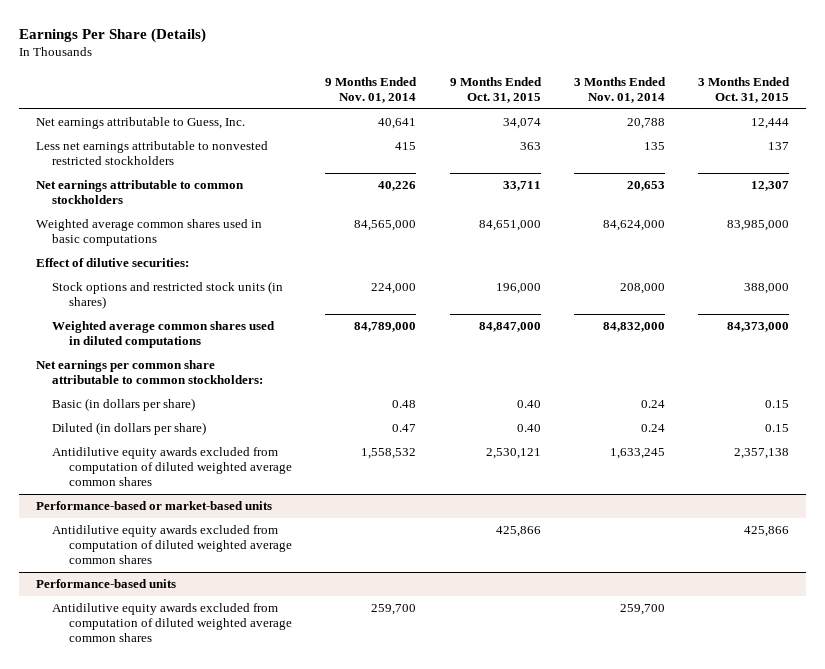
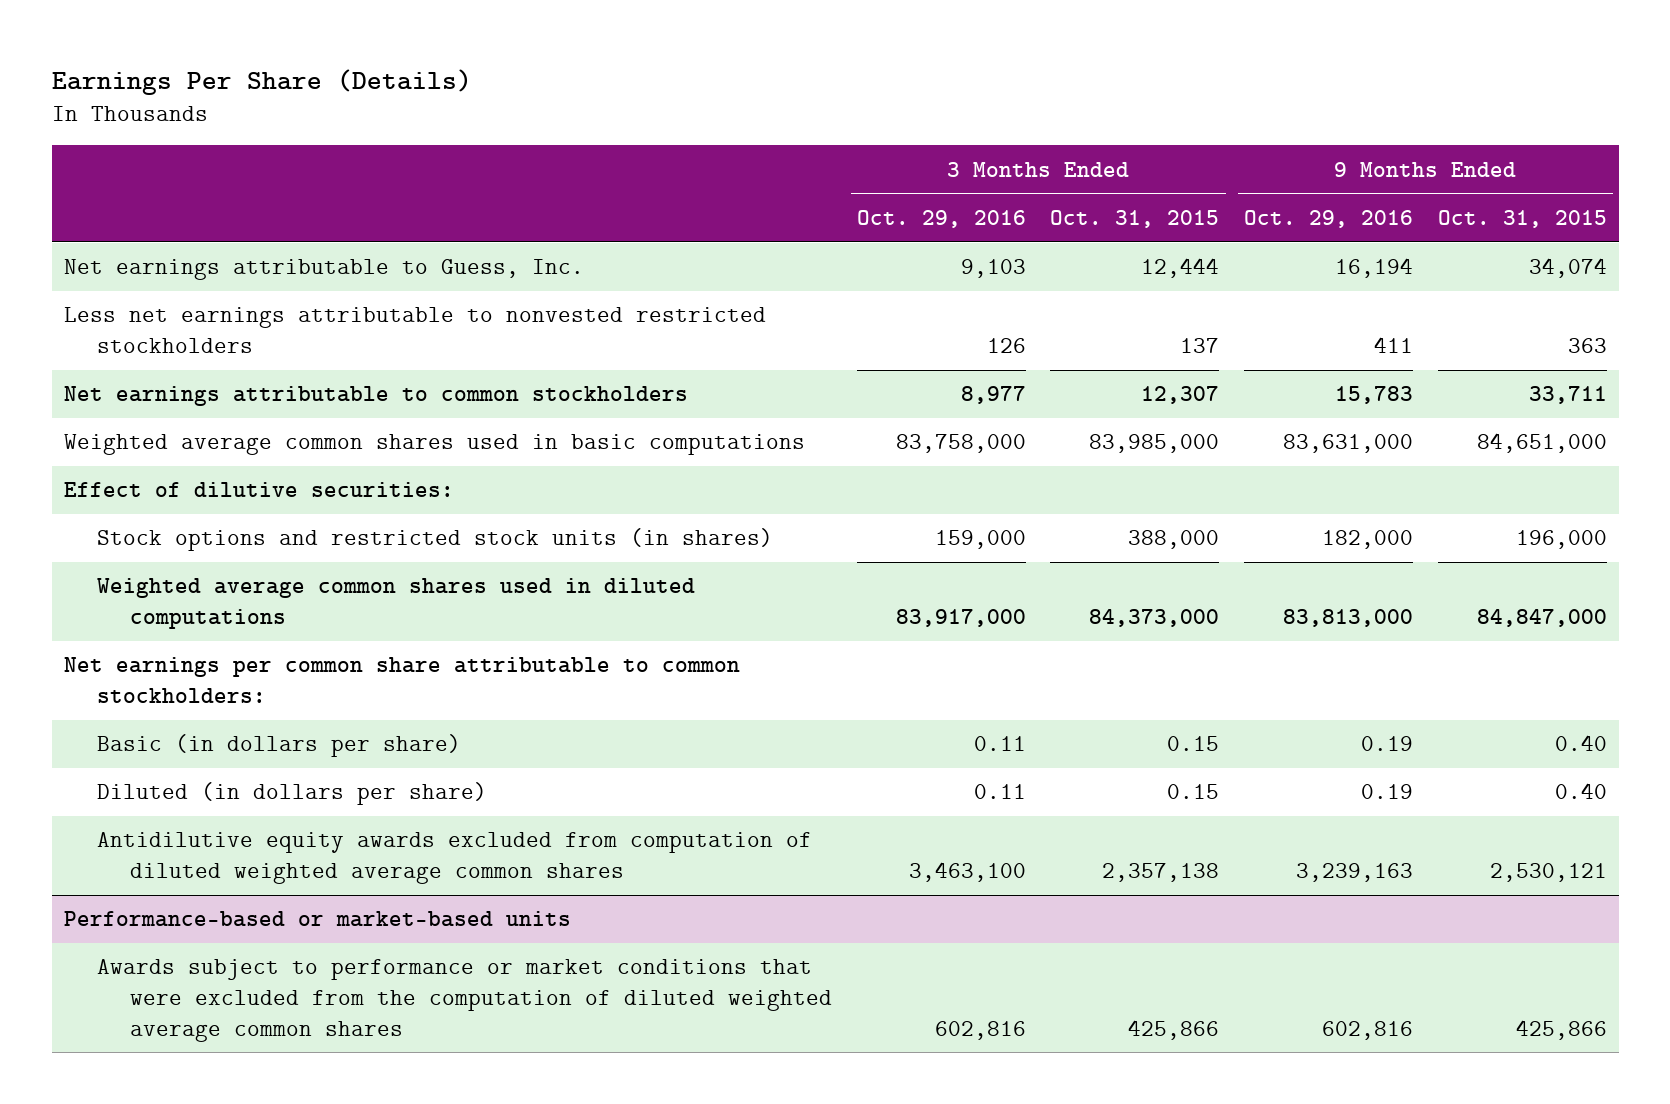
- | 9 Months Ended Nov. 01, 2014 | 9 Months Ended Oct. 31, 2015 | 3 Months Ended Nov. 01, 2014 | 3 Months Ended Oct. 31, 2015
+ | 3 Months Ended Oct. 29, 2016 | 3 Months Ended Oct. 31, 2015 | 9 Months Ended Oct. 29, 2016 | 9 Months Ended Oct. 31, 2015
@ Performance-based or market-based units
- Antidilutive equity awards excluded from computation of diluted weighted average common shares | | 425,866 | | 425,866
- Performance-based units
- Antidilutive equity awards excluded from computation of diluted weighted average common shares | 259,700 | | 259,700 |
@ Performance-based or market-based units
+ Awards subject to performance or market conditions that were excluded from the computation of diluted weighted average common shares | 602,816 | 425,866 | 602,816 | 425,866

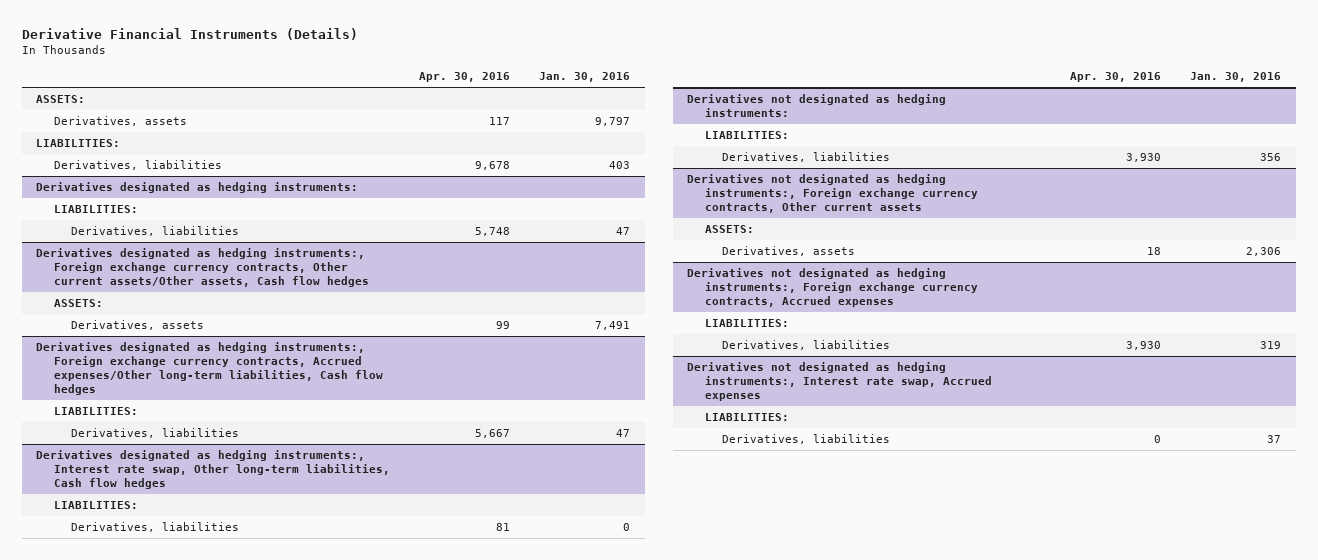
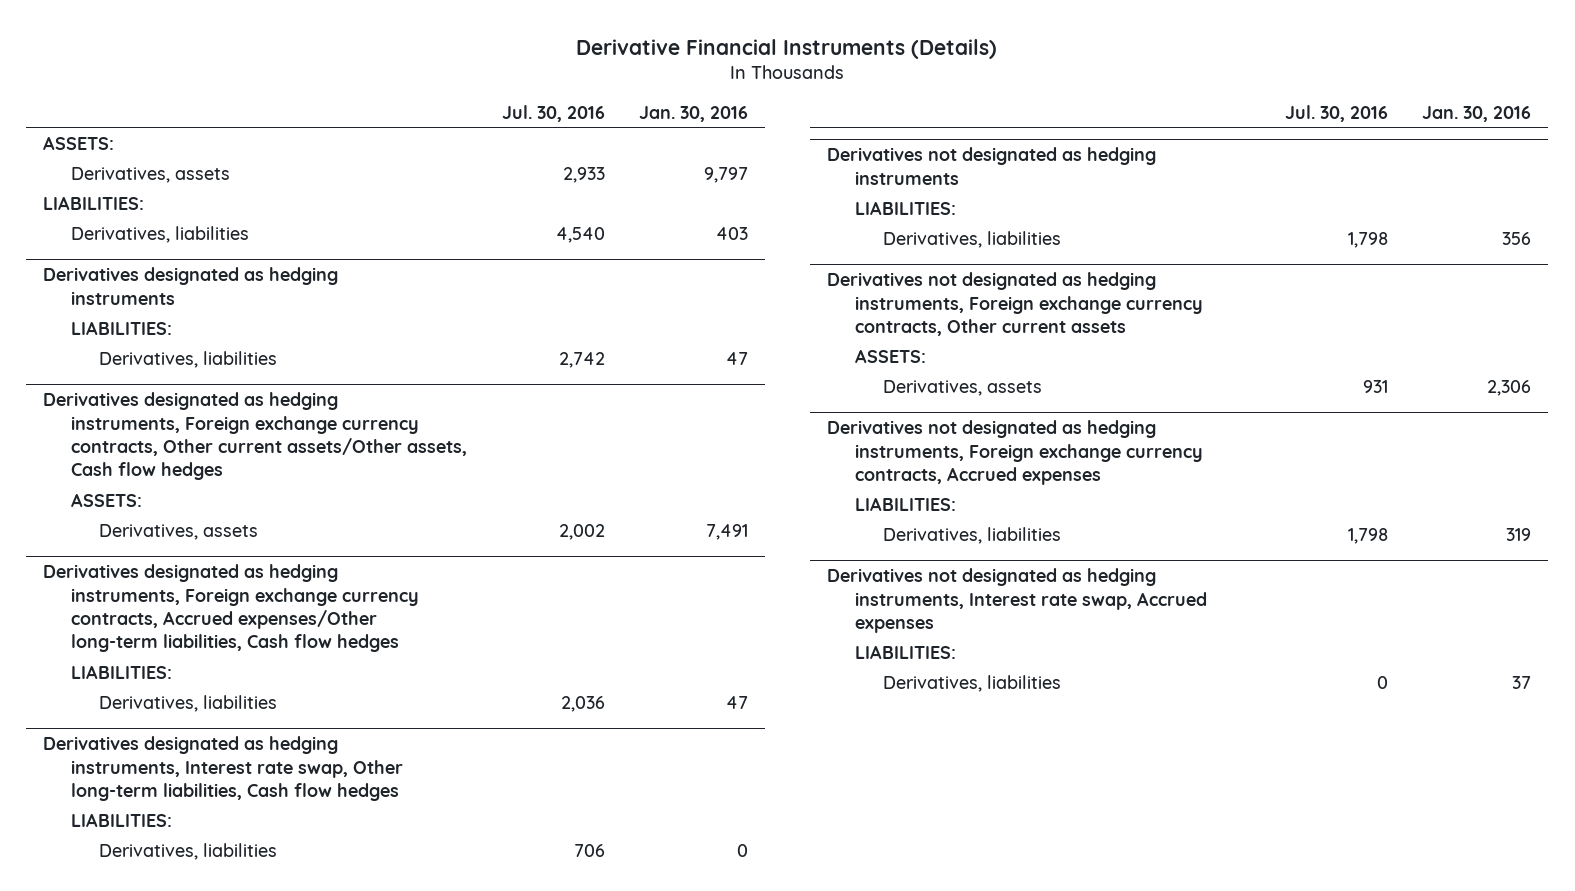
- | Apr. 30, 2016 | Jan. 30, 2016
+ | Jul. 30, 2016 | Jan. 30, 2016
- Derivatives designated as hedging instruments:
+ Derivatives designated as hedging instruments
- Derivatives designated as hedging instruments:, Foreign exchange currency contracts, Other current assets/Other assets, Cash flow hedges
+ Derivatives designated as hedging instruments, Foreign exchange currency contracts, Other current assets/Other assets, Cash flow hedges
- Derivatives designated as hedging instruments:, Foreign exchange currency contracts, Accrued expenses/Other long-term liabilities, Cash flow hedges
+ Derivatives designated as hedging instruments, Foreign exchange currency contracts, Accrued expenses/Other long-term liabilities, Cash flow hedges
- Derivatives designated as hedging instruments:, Interest rate swap, Other long-term liabilities, Cash flow hedges
+ Derivatives designated as hedging instruments, Interest rate swap, Other long-term liabilities, Cash flow hedges
- Derivatives not designated as hedging instruments:
+ Derivatives not designated as hedging instruments
- Derivatives not designated as hedging instruments:, Foreign exchange currency contracts, Other current assets
+ Derivatives not designated as hedging instruments, Foreign exchange currency contracts, Other current assets
- Derivatives not designated as hedging instruments:, Foreign exchange currency contracts, Accrued expenses
+ Derivatives not designated as hedging instruments, Foreign exchange currency contracts, Accrued expenses
- Derivatives not designated as hedging instruments:, Interest rate swap, Accrued expenses
+ Derivatives not designated as hedging instruments, Interest rate swap, Accrued expenses

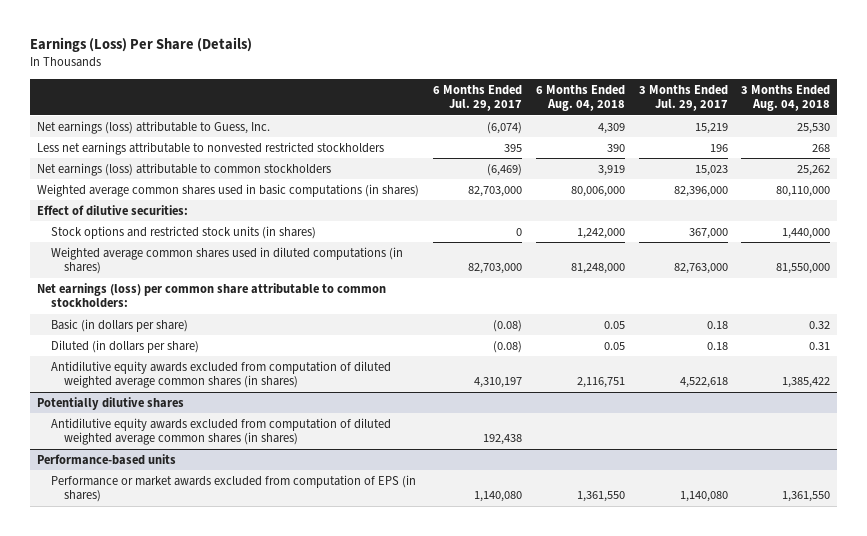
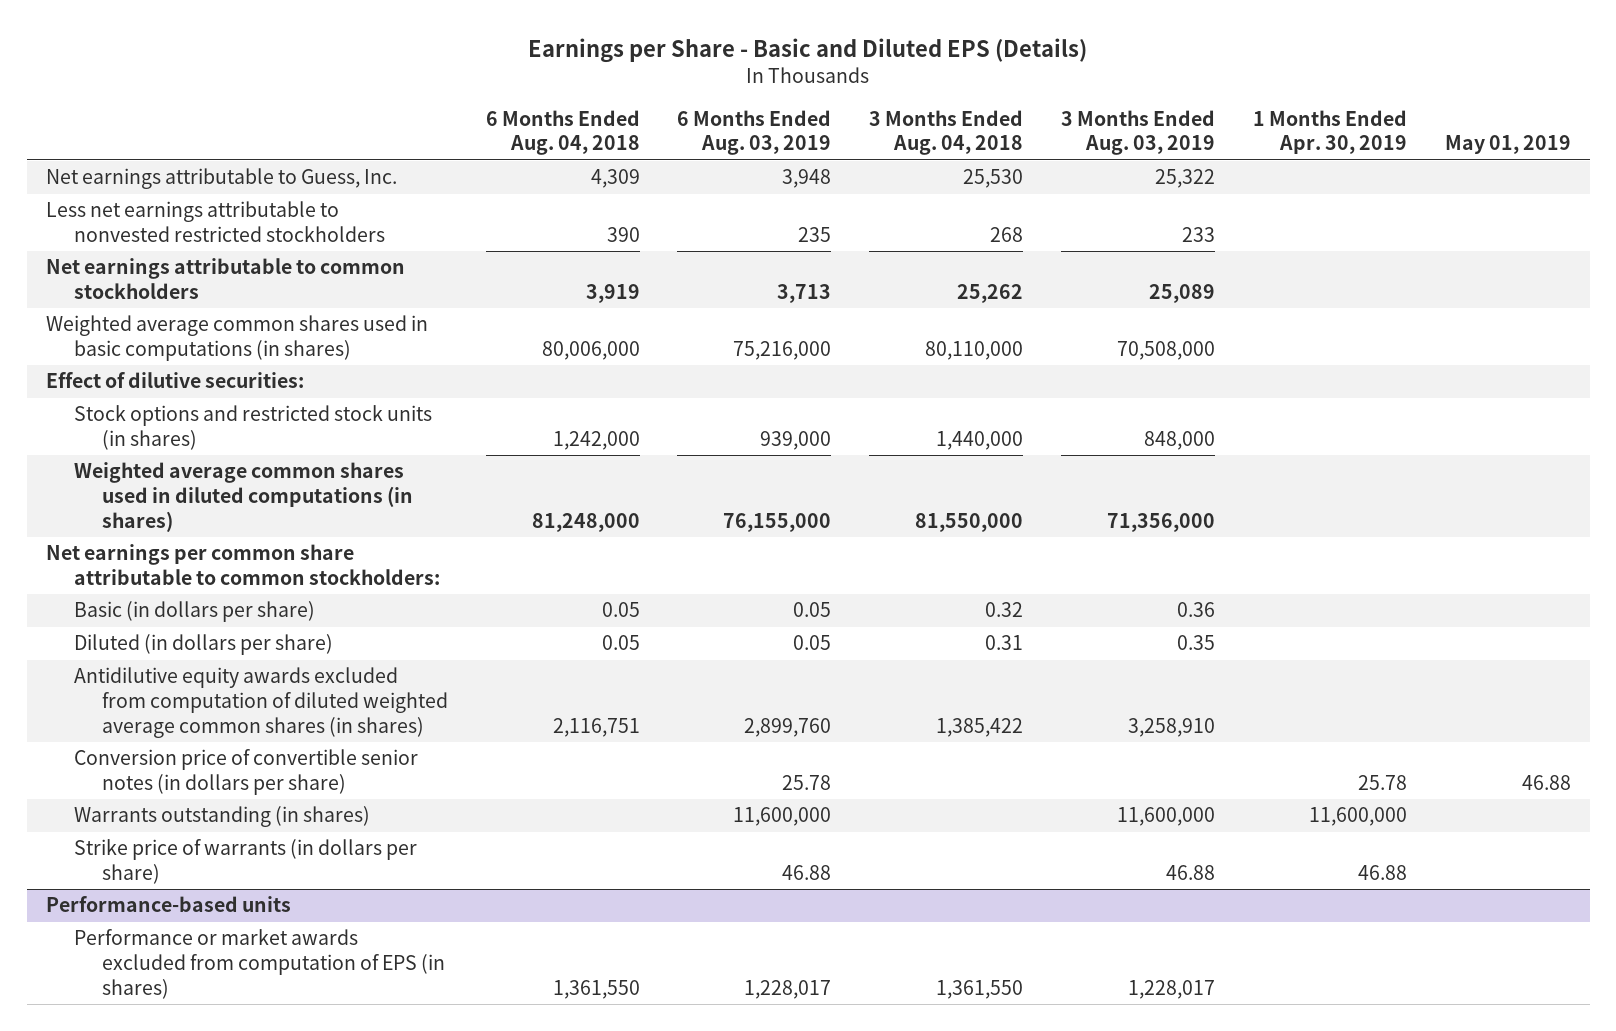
- Earnings (Loss) Per Share (Details)
+ Earnings per Share - Basic and Diluted EPS (Details)
- | 6 Months Ended Jul. 29, 2017 | 6 Months Ended Aug. 04, 2018 | 3 Months Ended Jul. 29, 2017 | 3 Months Ended Aug. 04, 2018
+ | 6 Months Ended Aug. 04, 2018 | 6 Months Ended Aug. 03, 2019 | 3 Months Ended Aug. 04, 2018 | 3 Months Ended Aug. 03, 2019 | 1 Months Ended Apr. 30, 2019 | May 01, 2019
- Net earnings (loss) attributable to Guess, Inc. | (6,074) | 4,309 | 15,219 | 25,530
+ Net earnings attributable to Guess, Inc. | 4,309 | 3,948 | 25,530 | 25,322 | |
- Net earnings (loss) attributable to common stockholders | (6,469) | 3,919 | 15,023 | 25,262
+ Net earnings attributable to common stockholders | 3,919 | 3,713 | 25,262 | 25,089 | |
- Net earnings (loss) per common share attributable to common stockholders:
+ Net earnings per common share attributable to common stockholders:
- Potentially dilutive shares
- Antidilutive equity awards excluded from computation of diluted weighted average common shares (in shares) | 192,438 | | |
+ Conversion price of convertible senior notes (in dollars per share) | | 25.78 | | | 25.78 | 46.88
+ Warrants outstanding (in shares) | | 11,600,000 | | 11,600,000 | 11,600,000 |
+ Strike price of warrants (in dollars per share) | | 46.88 | | 46.88 | 46.88 |

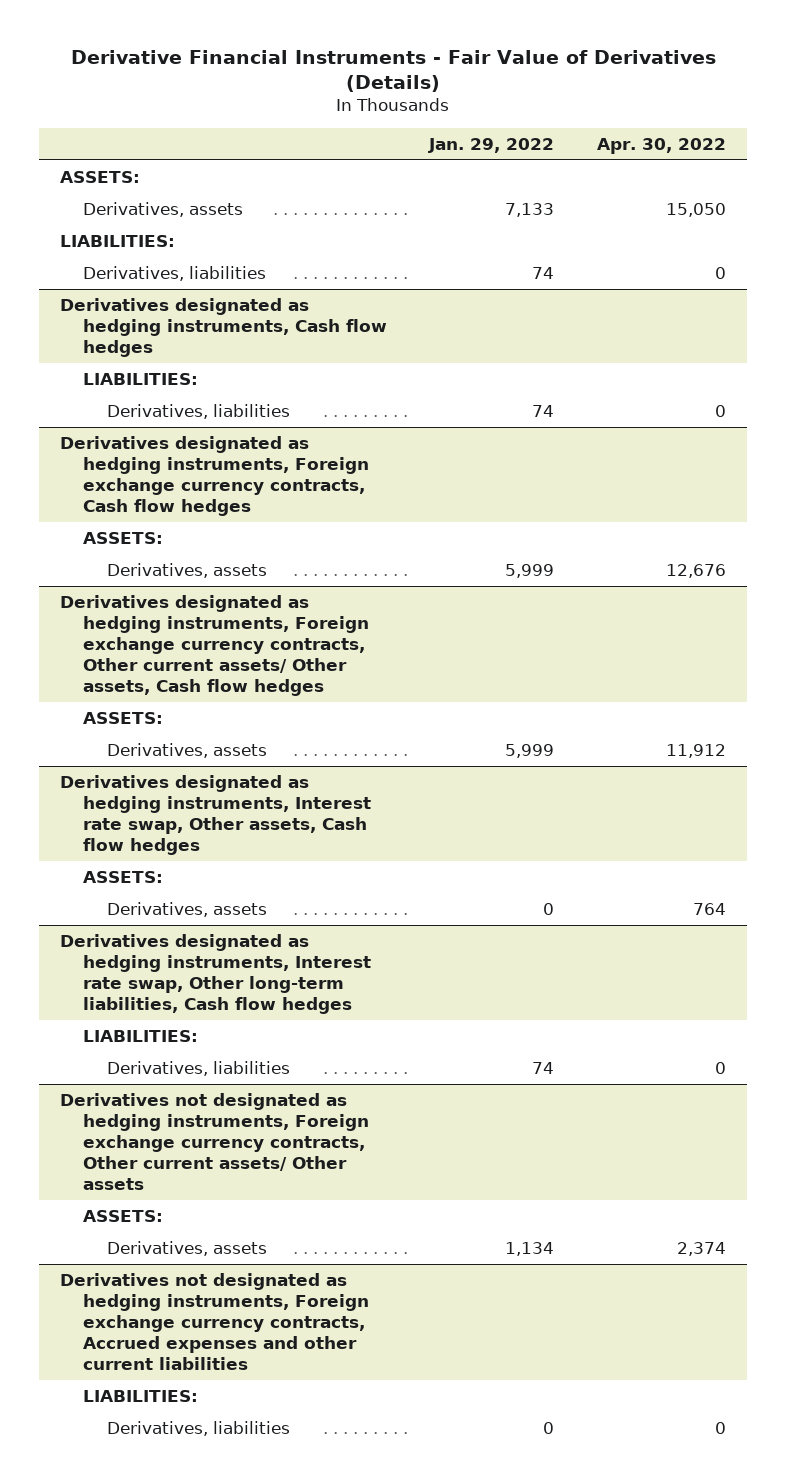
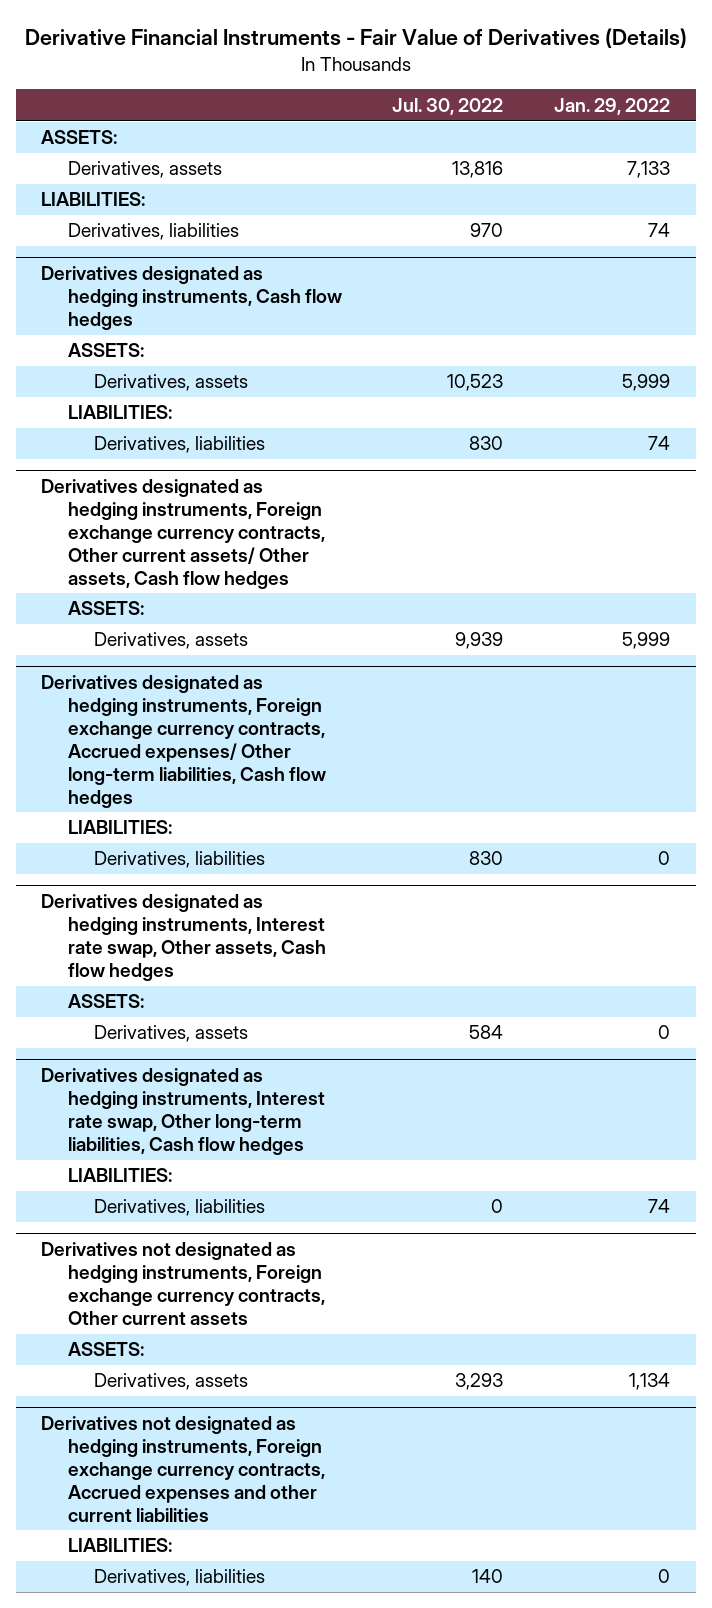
- | Jan. 29, 2022 | Apr. 30, 2022
+ | Jul. 30, 2022 | Jan. 29, 2022
- Derivatives designated as hedging instruments, Foreign exchange currency contracts, Cash flow hedges
@ Derivatives designated as hedging instruments, Cash flow hedges
moved down: LIABILITIES:
moved down: Derivatives, liabilities | 830 | 74
+ Derivatives designated as hedging instruments, Foreign exchange currency contracts, Accrued expenses/ Other long-term liabilities, Cash flow hedges
+ LIABILITIES:
+ Derivatives, liabilities | 830 | 0
- Derivatives not designated as hedging instruments, Foreign exchange currency contracts, Other current assets/ Other assets
+ Derivatives not designated as hedging instruments, Foreign exchange currency contracts, Other current assets

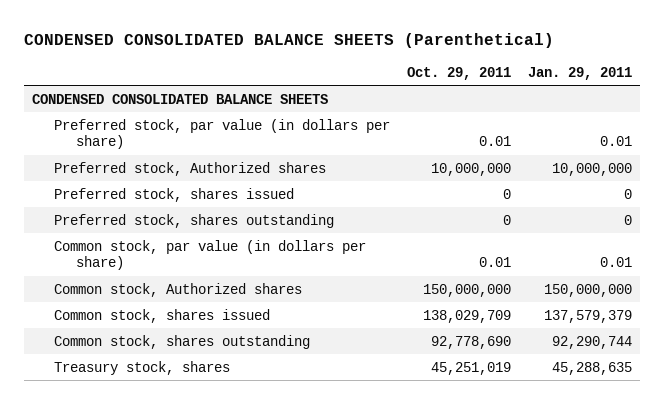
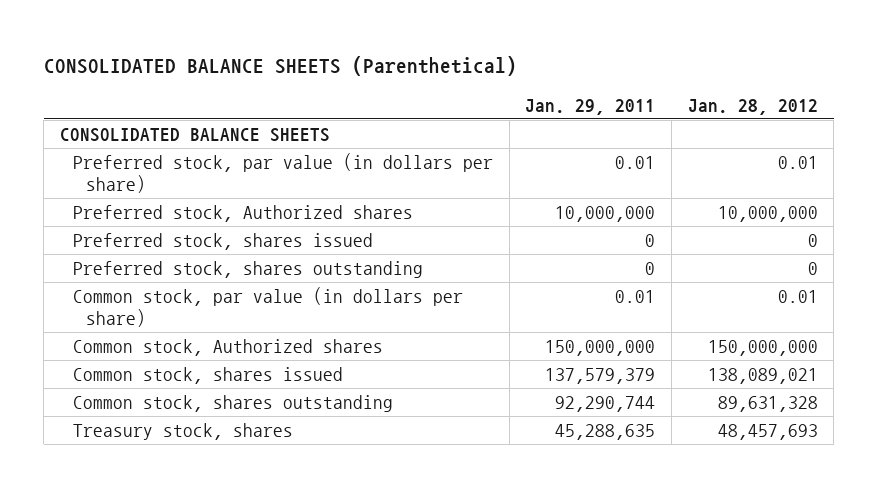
- CONDENSED CONSOLIDATED BALANCE SHEETS (Parenthetical)
+ CONSOLIDATED BALANCE SHEETS (Parenthetical)
- | Oct. 29, 2011 | Jan. 29, 2011
+ | Jan. 29, 2011 | Jan. 28, 2012
- CONDENSED CONSOLIDATED BALANCE SHEETS
+ CONSOLIDATED BALANCE SHEETS

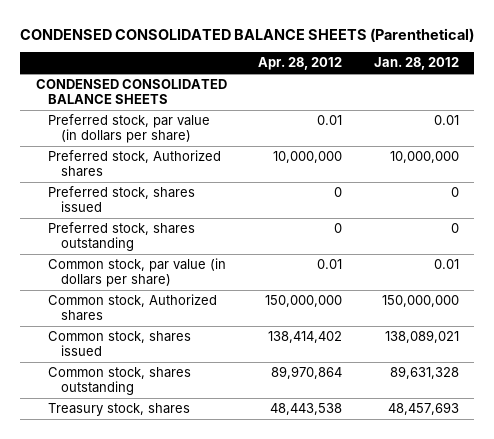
- CONSOLIDATED BALANCE SHEETS (Parenthetical)
+ CONDENSED CONSOLIDATED BALANCE SHEETS (Parenthetical)
- | Jan. 29, 2011 | Jan. 28, 2012
+ | Apr. 28, 2012 | Jan. 28, 2012
- CONSOLIDATED BALANCE SHEETS
+ CONDENSED CONSOLIDATED BALANCE SHEETS

